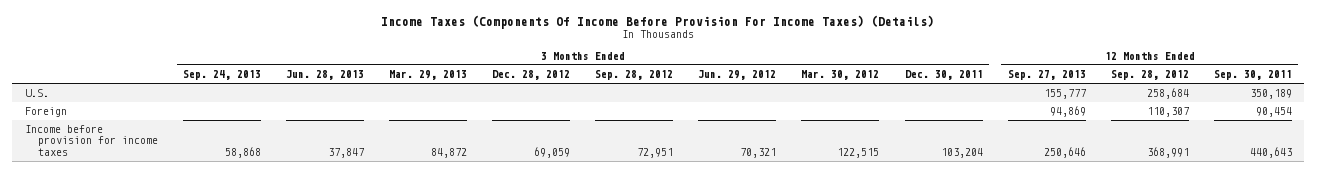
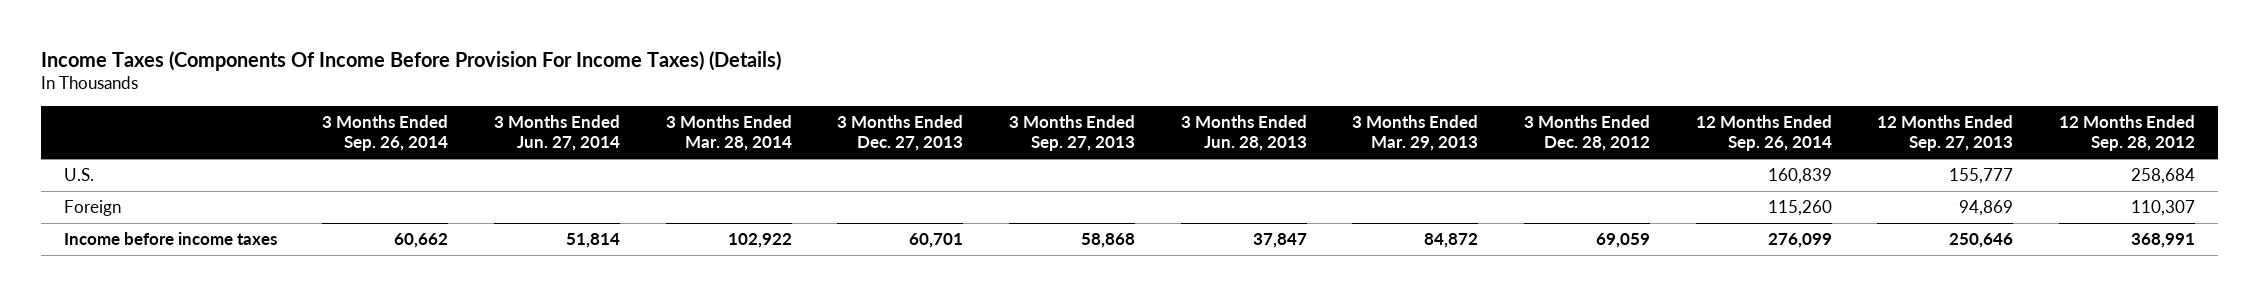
- | 3 Months Ended Sep. 24, 2013 | 3 Months Ended Jun. 28, 2013 | 3 Months Ended Mar. 29, 2013 | 3 Months Ended Dec. 28, 2012 | 3 Months Ended Sep. 28, 2012 | 3 Months Ended Jun. 29, 2012 | 3 Months Ended Mar. 30, 2012 | 3 Months Ended Dec. 30, 2011 | 12 Months Ended Sep. 27, 2013 | 12 Months Ended Sep. 28, 2012 | 12 Months Ended Sep. 30, 2011
+ | 3 Months Ended Sep. 26, 2014 | 3 Months Ended Jun. 27, 2014 | 3 Months Ended Mar. 28, 2014 | 3 Months Ended Dec. 27, 2013 | 3 Months Ended Sep. 27, 2013 | 3 Months Ended Jun. 28, 2013 | 3 Months Ended Mar. 29, 2013 | 3 Months Ended Dec. 28, 2012 | 12 Months Ended Sep. 26, 2014 | 12 Months Ended Sep. 27, 2013 | 12 Months Ended Sep. 28, 2012
- Income before provision for income taxes | 58,868 | 37,847 | 84,872 | 69,059 | 72,951 | 70,321 | 122,515 | 103,204 | 250,646 | 368,991 | 440,643
+ Income before income taxes | 60,662 | 51,814 | 102,922 | 60,701 | 58,868 | 37,847 | 84,872 | 69,059 | 276,099 | 250,646 | 368,991

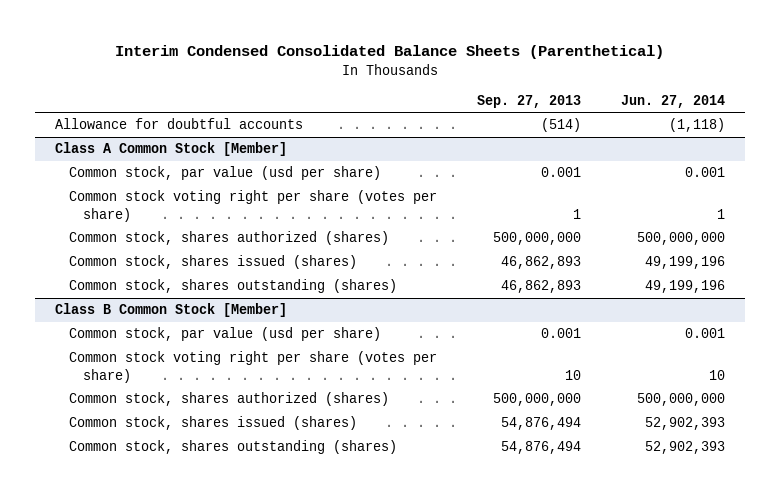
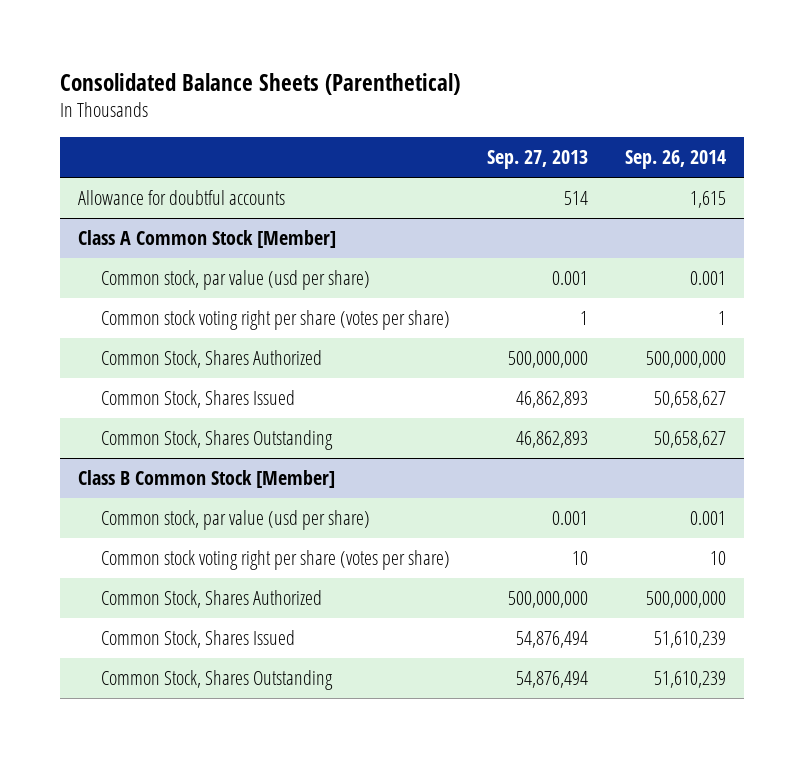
- Interim Condensed Consolidated Balance Sheets (Parenthetical)
+ Consolidated Balance Sheets (Parenthetical)
- | Sep. 27, 2013 | Jun. 27, 2014
+ | Sep. 27, 2013 | Sep. 26, 2014
- Allowance for doubtful accounts | (514) | (1,118)
+ Allowance for doubtful accounts | 514 | 1,615
@ Class A Common Stock [Member]
- Common stock, shares authorized (shares) | 500,000,000 | 500,000,000
- Common stock, shares issued (shares) | 46,862,893 | 49,199,196
- Common stock, shares outstanding (shares) | 46,862,893 | 49,199,196
+ Common Stock, Shares Authorized | 500,000,000 | 500,000,000
+ Common Stock, Shares Issued | 46,862,893 | 50,658,627
+ Common Stock, Shares Outstanding | 46,862,893 | 50,658,627
@ Class B Common Stock [Member]
- Common stock, shares authorized (shares) | 500,000,000 | 500,000,000
- Common stock, shares issued (shares) | 54,876,494 | 52,902,393
- Common stock, shares outstanding (shares) | 54,876,494 | 52,902,393
+ Common Stock, Shares Authorized | 500,000,000 | 500,000,000
+ Common Stock, Shares Issued | 54,876,494 | 51,610,239
+ Common Stock, Shares Outstanding | 54,876,494 | 51,610,239

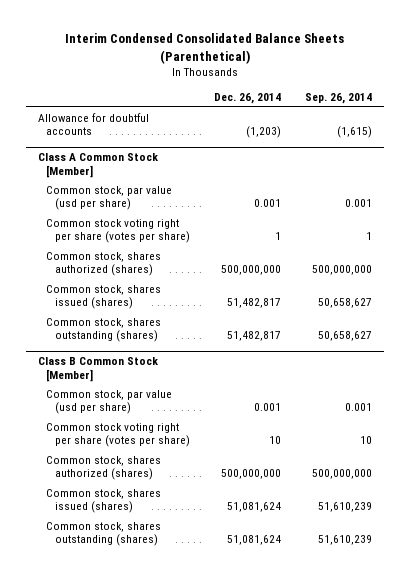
- Consolidated Balance Sheets (Parenthetical)
+ Interim Condensed Consolidated Balance Sheets (Parenthetical)
- | Sep. 27, 2013 | Sep. 26, 2014
+ | Dec. 26, 2014 | Sep. 26, 2014
- Allowance for doubtful accounts | 514 | 1,615
+ Allowance for doubtful accounts | (1,203) | (1,615)
@ Class A Common Stock [Member]
- Common Stock, Shares Authorized | 500,000,000 | 500,000,000
- Common Stock, Shares Issued | 46,862,893 | 50,658,627
- Common Stock, Shares Outstanding | 46,862,893 | 50,658,627
+ Common stock, shares authorized (shares) | 500,000,000 | 500,000,000
+ Common stock, shares issued (shares) | 51,482,817 | 50,658,627
+ Common stock, shares outstanding (shares) | 51,482,817 | 50,658,627
@ Class B Common Stock [Member]
- Common Stock, Shares Authorized | 500,000,000 | 500,000,000
- Common Stock, Shares Issued | 54,876,494 | 51,610,239
- Common Stock, Shares Outstanding | 54,876,494 | 51,610,239
+ Common stock, shares authorized (shares) | 500,000,000 | 500,000,000
+ Common stock, shares issued (shares) | 51,081,624 | 51,610,239
+ Common stock, shares outstanding (shares) | 51,081,624 | 51,610,239

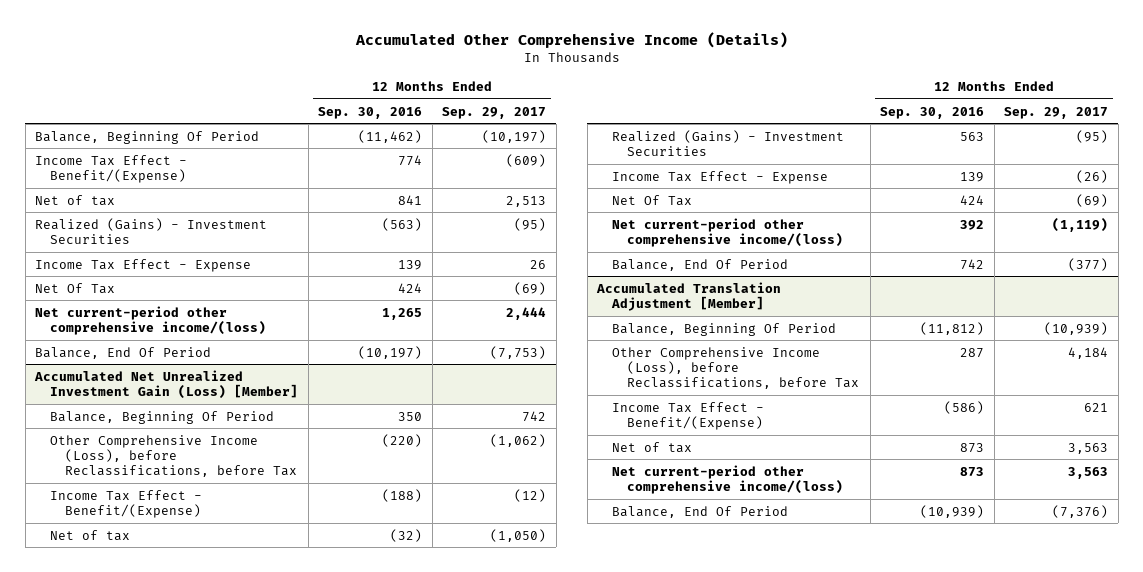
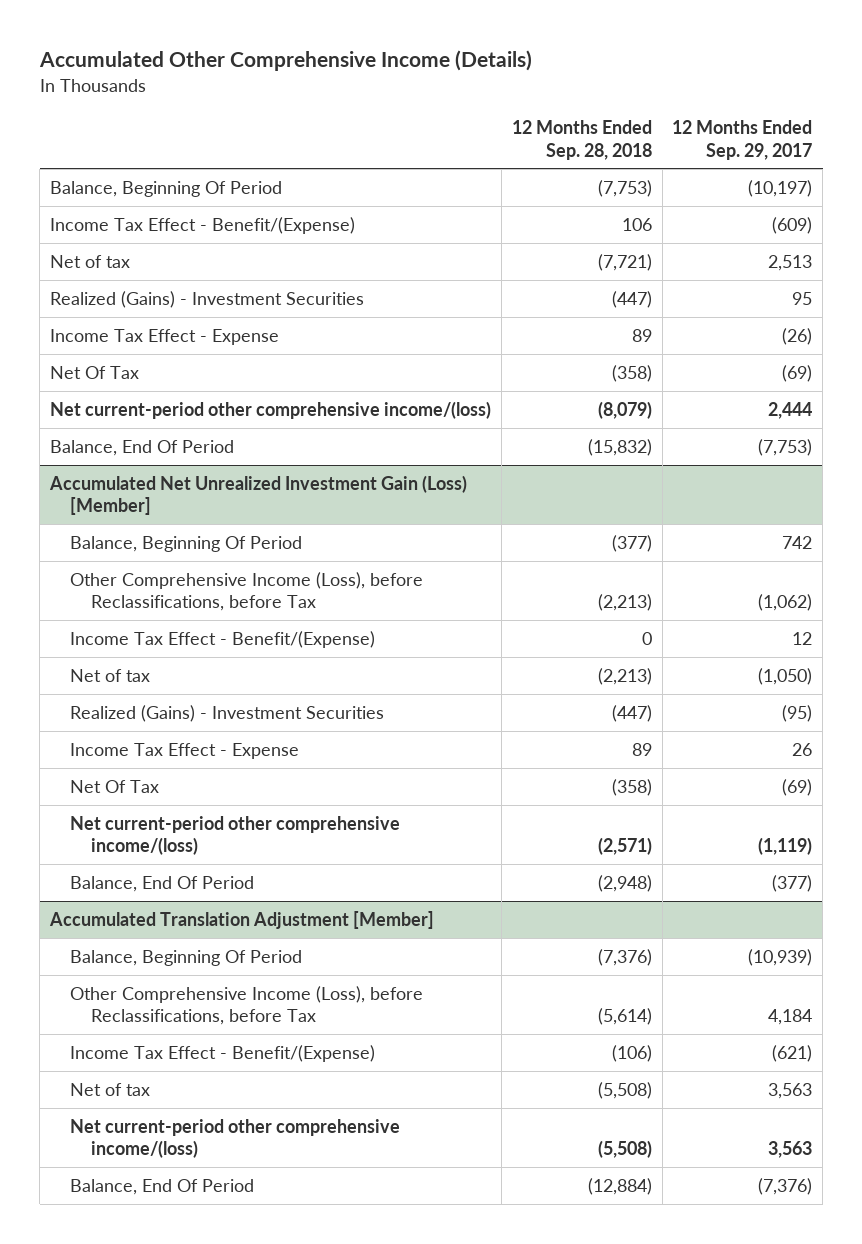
- | 12 Months Ended Sep. 30, 2016 | 12 Months Ended Sep. 29, 2017
+ | 12 Months Ended Sep. 28, 2018 | 12 Months Ended Sep. 29, 2017
- Realized (Gains) - Investment Securities | (563) | (95)
- Income Tax Effect - Expense | 139 | 26
+ Realized (Gains) - Investment Securities | (447) | 95
+ Income Tax Effect - Expense | 89 | (26)
@ Accumulated Net Unrealized Investment Gain (Loss) [Member]
- Income Tax Effect - Benefit/(Expense) | (188) | (12)
+ Income Tax Effect - Benefit/(Expense) | 0 | 12
- Income Tax Effect - Expense | 139 | (26)
+ Income Tax Effect - Expense | 89 | 26
@ Accumulated Translation Adjustment [Member]
- Income Tax Effect - Benefit/(Expense) | (586) | 621
+ Income Tax Effect - Benefit/(Expense) | (106) | (621)

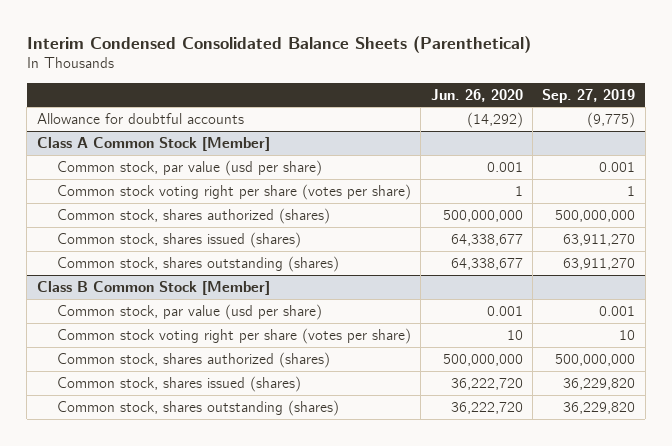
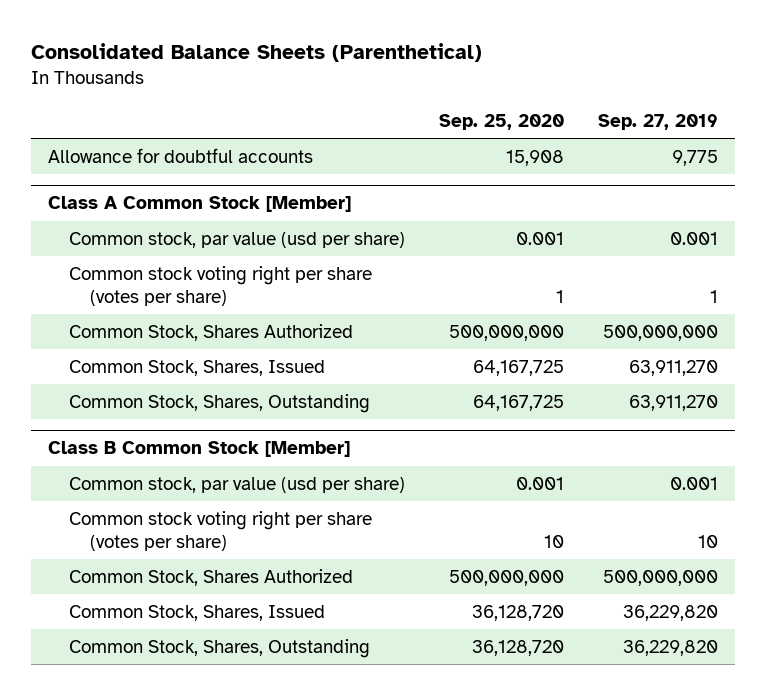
- Interim Condensed Consolidated Balance Sheets (Parenthetical)
+ Consolidated Balance Sheets (Parenthetical)
- | Jun. 26, 2020 | Sep. 27, 2019
+ | Sep. 25, 2020 | Sep. 27, 2019
- Allowance for doubtful accounts | (14,292) | (9,775)
+ Allowance for doubtful accounts | 15,908 | 9,775
@ Class A Common Stock [Member]
- Common stock, shares authorized (shares) | 500,000,000 | 500,000,000
- Common stock, shares issued (shares) | 64,338,677 | 63,911,270
- Common stock, shares outstanding (shares) | 64,338,677 | 63,911,270
+ Common Stock, Shares Authorized | 500,000,000 | 500,000,000
+ Common Stock, Shares, Issued | 64,167,725 | 63,911,270
+ Common Stock, Shares, Outstanding | 64,167,725 | 63,911,270
@ Class B Common Stock [Member]
- Common stock, shares authorized (shares) | 500,000,000 | 500,000,000
- Common stock, shares issued (shares) | 36,222,720 | 36,229,820
- Common stock, shares outstanding (shares) | 36,222,720 | 36,229,820
+ Common Stock, Shares Authorized | 500,000,000 | 500,000,000
+ Common Stock, Shares, Issued | 36,128,720 | 36,229,820
+ Common Stock, Shares, Outstanding | 36,128,720 | 36,229,820

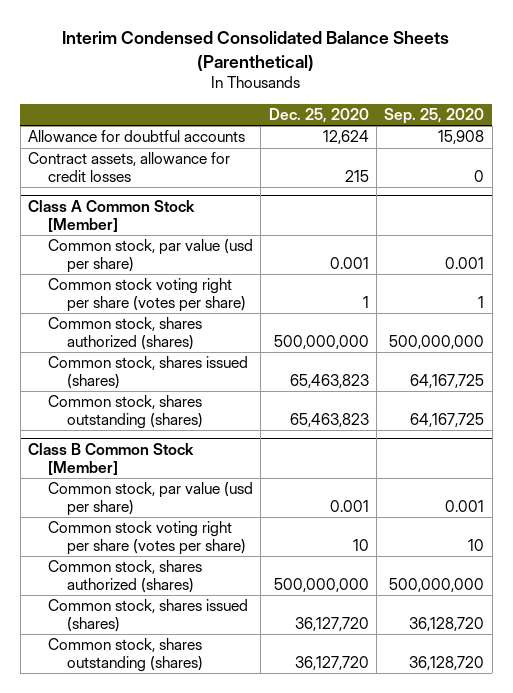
- Consolidated Balance Sheets (Parenthetical)
+ Interim Condensed Consolidated Balance Sheets (Parenthetical)
- | Sep. 25, 2020 | Sep. 27, 2019
+ | Dec. 25, 2020 | Sep. 25, 2020
+ Contract assets, allowance for credit losses | 215 | 0
@ Class A Common Stock [Member]
- Common Stock, Shares Authorized | 500,000,000 | 500,000,000
- Common Stock, Shares, Issued | 64,167,725 | 63,911,270
- Common Stock, Shares, Outstanding | 64,167,725 | 63,911,270
+ Common stock, shares authorized (shares) | 500,000,000 | 500,000,000
+ Common stock, shares issued (shares) | 65,463,823 | 64,167,725
+ Common stock, shares outstanding (shares) | 65,463,823 | 64,167,725
@ Class B Common Stock [Member]
- Common Stock, Shares Authorized | 500,000,000 | 500,000,000
- Common Stock, Shares, Issued | 36,128,720 | 36,229,820
- Common Stock, Shares, Outstanding | 36,128,720 | 36,229,820
+ Common stock, shares authorized (shares) | 500,000,000 | 500,000,000
+ Common stock, shares issued (shares) | 36,127,720 | 36,128,720
+ Common stock, shares outstanding (shares) | 36,127,720 | 36,128,720

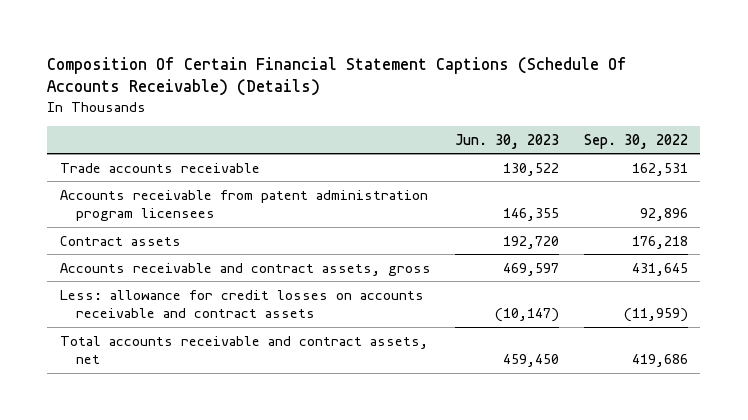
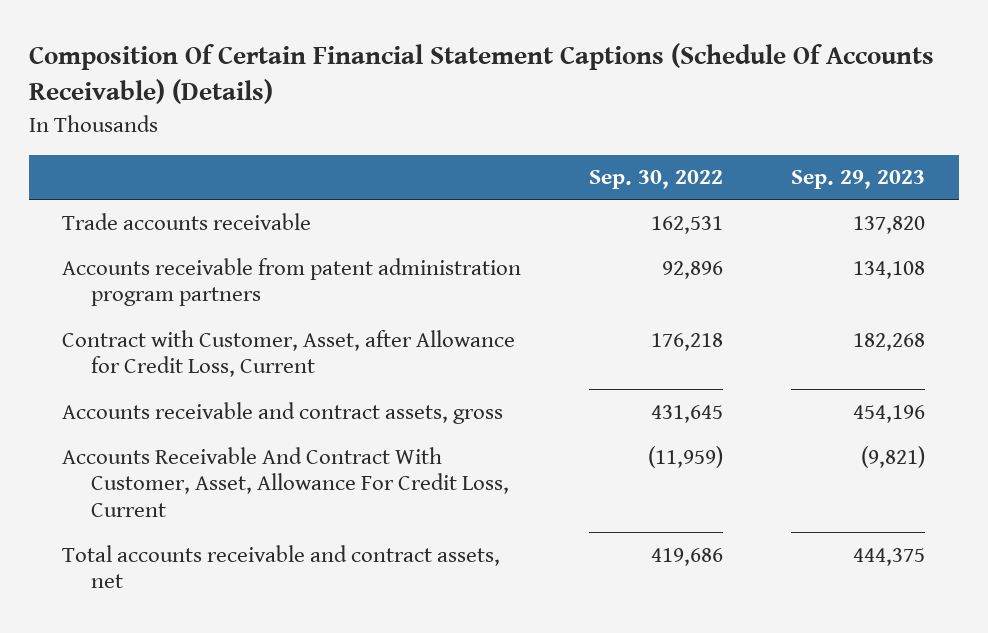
- | Jun. 30, 2023 | Sep. 30, 2022
+ | Sep. 30, 2022 | Sep. 29, 2023
- Accounts receivable from patent administration program licensees | 146,355 | 92,896
- Contract assets | 192,720 | 176,218
+ Accounts receivable from patent administration program partners | 92,896 | 134,108
+ Contract with Customer, Asset, after Allowance for Credit Loss, Current | 176,218 | 182,268
- Less: allowance for credit losses on accounts receivable and contract assets | (10,147) | (11,959)
+ Accounts Receivable And Contract With Customer, Asset, Allowance For Credit Loss, Current | (11,959) | (9,821)

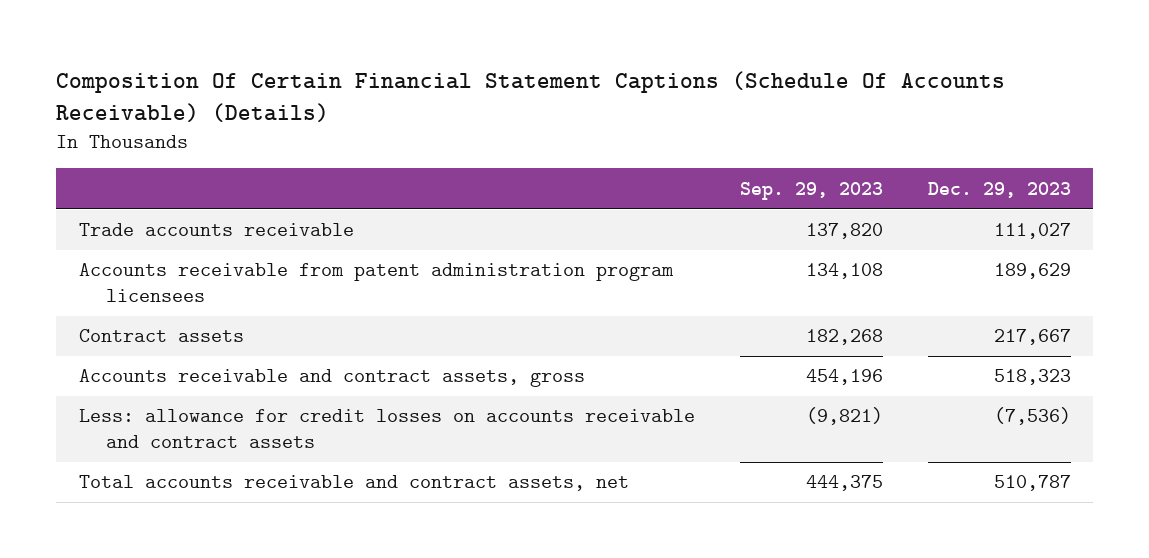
- | Sep. 30, 2022 | Sep. 29, 2023
+ | Sep. 29, 2023 | Dec. 29, 2023
- Accounts receivable from patent administration program partners | 92,896 | 134,108
- Contract with Customer, Asset, after Allowance for Credit Loss, Current | 176,218 | 182,268
+ Accounts receivable from patent administration program licensees | 134,108 | 189,629
+ Contract assets | 182,268 | 217,667
- Accounts Receivable And Contract With Customer, Asset, Allowance For Credit Loss, Current | (11,959) | (9,821)
+ Less: allowance for credit losses on accounts receivable and contract assets | (9,821) | (7,536)

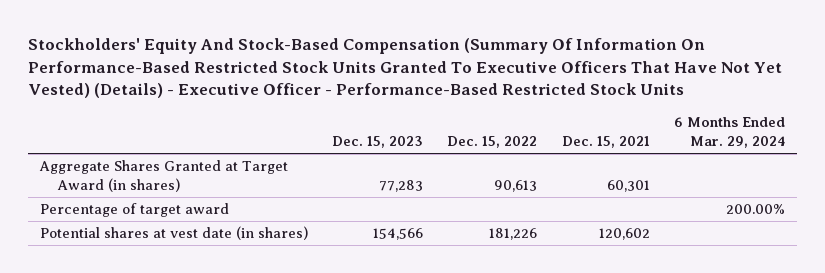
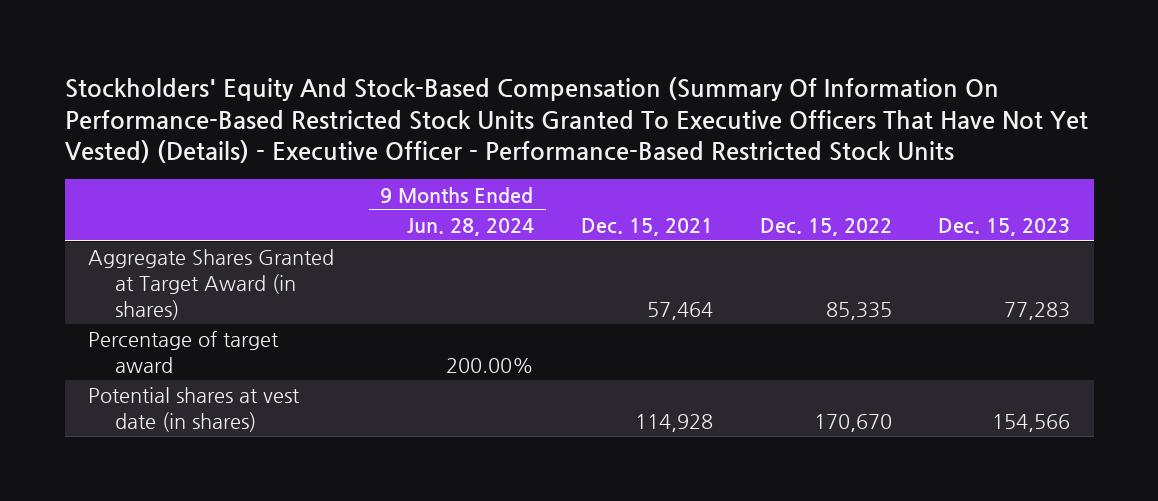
- | Dec. 15, 2023 | Dec. 15, 2022 | Dec. 15, 2021 | 6 Months Ended Mar. 29, 2024
+ | 9 Months Ended Jun. 28, 2024 | Dec. 15, 2021 | Dec. 15, 2022 | Dec. 15, 2023
- Aggregate Shares Granted at Target Award (in shares) | 77,283 | 90,613 | 60,301 |
+ Aggregate Shares Granted at Target Award (in shares) | | 57,464 | 85,335 | 77,283
- Potential shares at vest date (in shares) | 154,566 | 181,226 | 120,602 |
+ Potential shares at vest date (in shares) | | 114,928 | 170,670 | 154,566

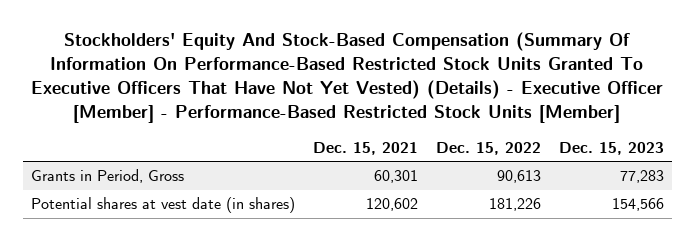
- Stockholders' Equity And Stock-Based Compensation (Summary Of Information On Performance-Based Restricted Stock Units Granted To Executive Officers That Have Not Yet Vested) (Details) - Executive Officer - Performance-Based Restricted Stock Units
+ Stockholders' Equity And Stock-Based Compensation (Summary Of Information On Performance-Based Restricted Stock Units Granted To Executive Officers That Have Not Yet Vested) (Details) - Executive Officer [Member] - Performance-Based Restricted Stock Units [Member]
- | 9 Months Ended Jun. 28, 2024 | Dec. 15, 2021 | Dec. 15, 2022 | Dec. 15, 2023
+ | Dec. 15, 2021 | Dec. 15, 2022 | Dec. 15, 2023
- Aggregate Shares Granted at Target Award (in shares) | | 57,464 | 85,335 | 77,283
- Percentage of target award | 200.00% | | |
- Potential shares at vest date (in shares) | | 114,928 | 170,670 | 154,566
+ Grants in Period, Gross | 60,301 | 90,613 | 77,283
+ Potential shares at vest date (in shares) | 120,602 | 181,226 | 154,566

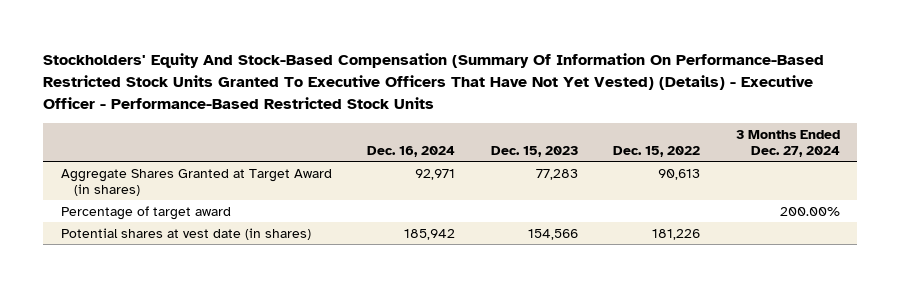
- Stockholders' Equity And Stock-Based Compensation (Summary Of Information On Performance-Based Restricted Stock Units Granted To Executive Officers That Have Not Yet Vested) (Details) - Executive Officer [Member] - Performance-Based Restricted Stock Units [Member]
+ Stockholders' Equity And Stock-Based Compensation (Summary Of Information On Performance-Based Restricted Stock Units Granted To Executive Officers That Have Not Yet Vested) (Details) - Executive Officer - Performance-Based Restricted Stock Units
- | Dec. 15, 2021 | Dec. 15, 2022 | Dec. 15, 2023
+ | Dec. 16, 2024 | Dec. 15, 2023 | Dec. 15, 2022 | 3 Months Ended Dec. 27, 2024
- Grants in Period, Gross | 60,301 | 90,613 | 77,283
+ Aggregate Shares Granted at Target Award (in shares) | 92,971 | 77,283 | 90,613 |
+ Percentage of target award | | | | 200.00%

